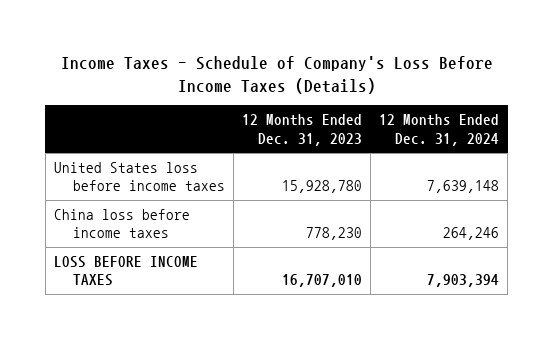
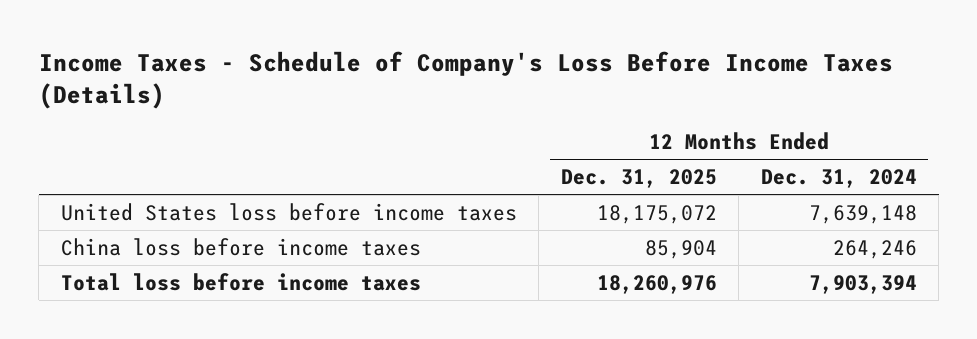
- | 12 Months Ended Dec. 31, 2023 | 12 Months Ended Dec. 31, 2024
+ | 12 Months Ended Dec. 31, 2025 | 12 Months Ended Dec. 31, 2024
- LOSS BEFORE INCOME TAXES | 16,707,010 | 7,903,394
+ Total loss before income taxes | 18,260,976 | 7,903,394

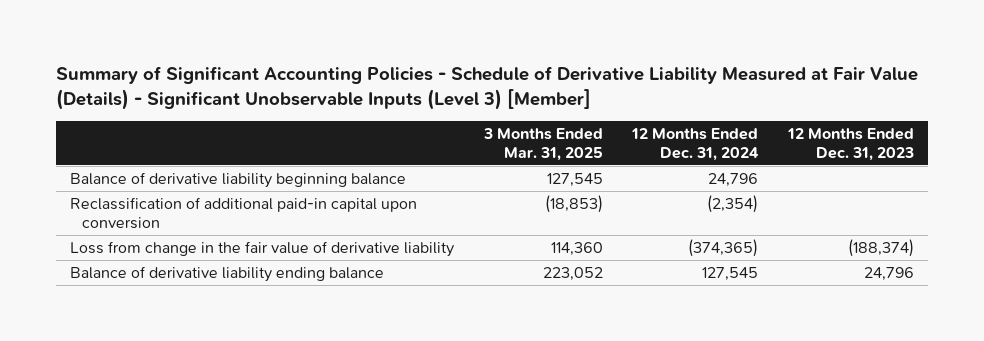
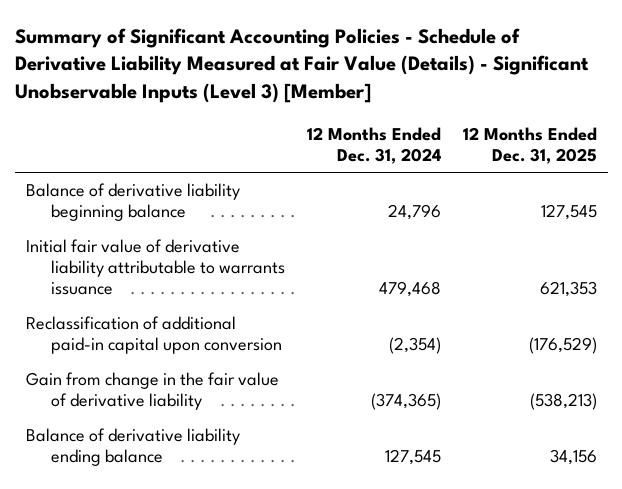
- | 3 Months Ended Mar. 31, 2025 | 12 Months Ended Dec. 31, 2024 | 12 Months Ended Dec. 31, 2023
+ | 12 Months Ended Dec. 31, 2024 | 12 Months Ended Dec. 31, 2025
+ Initial fair value of derivative liability attributable to warrants issuance | 479,468 | 621,353
- Loss from change in the fair value of derivative liability | 114,360 | (374,365) | (188,374)
+ Gain from change in the fair value of derivative liability | (374,365) | (538,213)

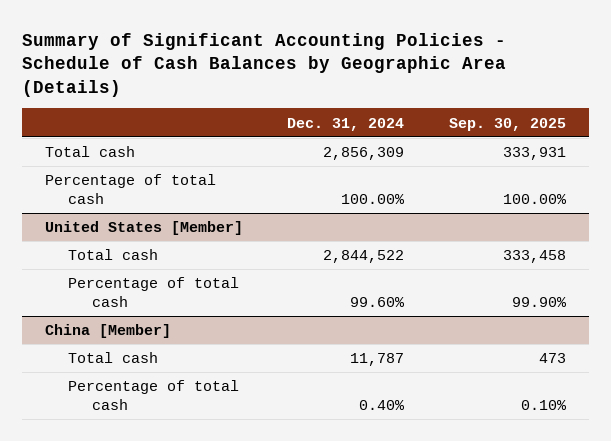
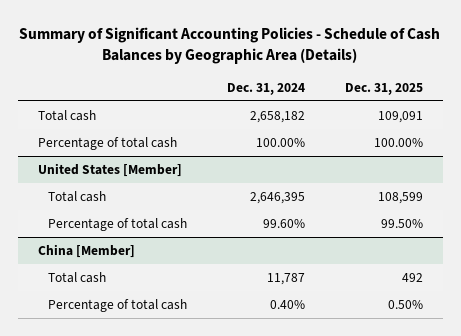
- | Dec. 31, 2024 | Sep. 30, 2025
+ | Dec. 31, 2024 | Dec. 31, 2025
- Total cash | 2,856,309 | 333,931
+ Total cash | 2,658,182 | 109,091
@ United States [Member]
- Total cash | 2,844,522 | 333,458
+ Total cash | 2,646,395 | 108,599

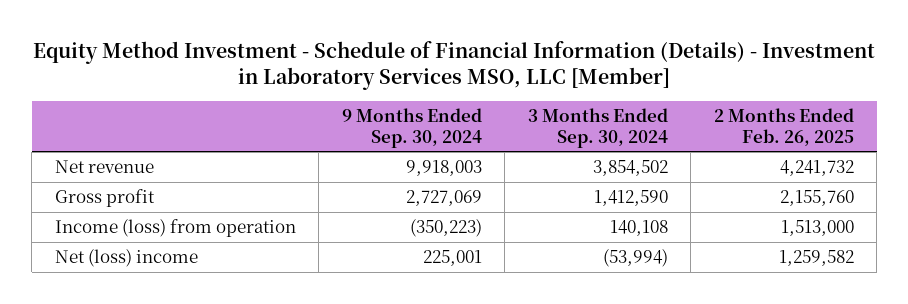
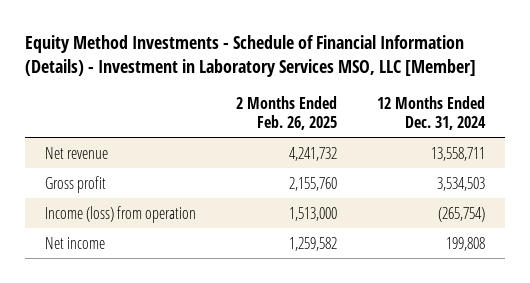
- Equity Method Investment - Schedule of Financial Information (Details) - Investment in Laboratory Services MSO, LLC [Member]
+ Equity Method Investments - Schedule of Financial Information (Details) - Investment in Laboratory Services MSO, LLC [Member]
- | 9 Months Ended Sep. 30, 2024 | 3 Months Ended Sep. 30, 2024 | 2 Months Ended Feb. 26, 2025
+ | 2 Months Ended Feb. 26, 2025 | 12 Months Ended Dec. 31, 2024
- Net (loss) income | 225,001 | (53,994) | 1,259,582
+ Net income | 1,259,582 | 199,808

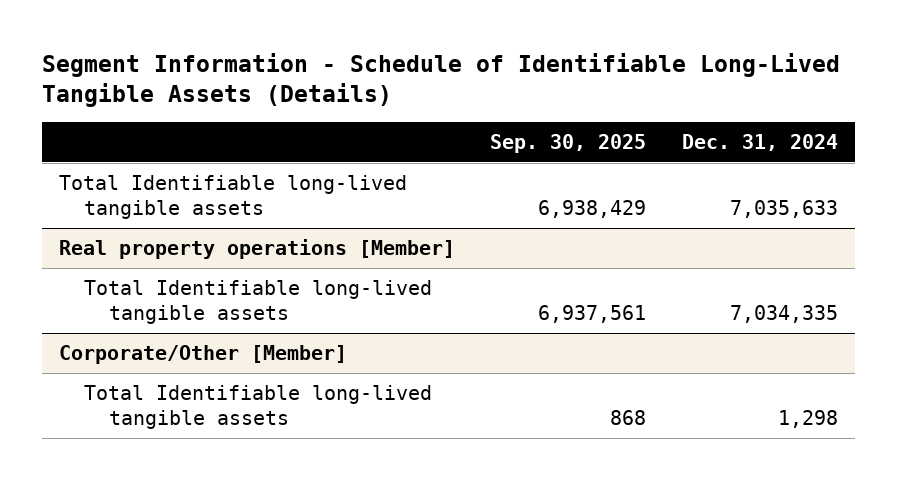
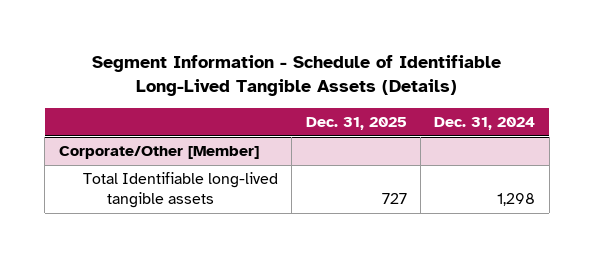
- | Sep. 30, 2025 | Dec. 31, 2024
+ | Dec. 31, 2025 | Dec. 31, 2024
- Total Identifiable long-lived tangible assets | 6,938,429 | 7,035,633
- Real property operations [Member]
- Total Identifiable long-lived tangible assets | 6,937,561 | 7,034,335

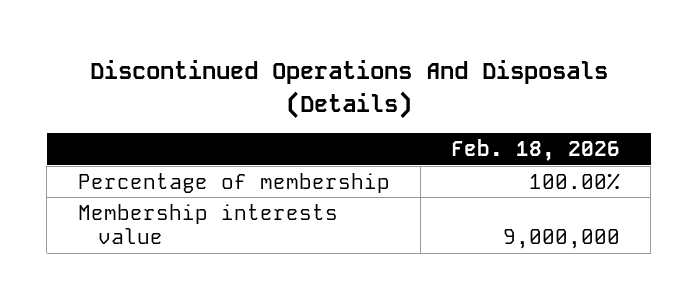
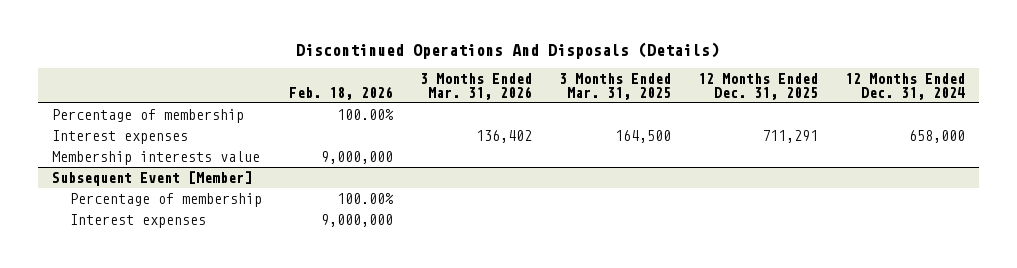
- | Feb. 18, 2026
+ | Feb. 18, 2026 | 3 Months Ended Mar. 31, 2026 | 3 Months Ended Mar. 31, 2025 | 12 Months Ended Dec. 31, 2025 | 12 Months Ended Dec. 31, 2024
+ Interest expenses | | 136,402 | 164,500 | 711,291 | 658,000
+ Subsequent Event [Member]
+ Percentage of membership | 100.00% | | | |
+ Interest expenses | 9,000,000 | | | |

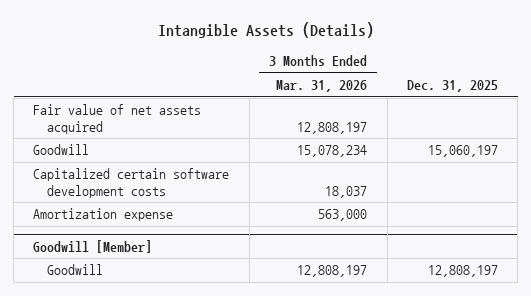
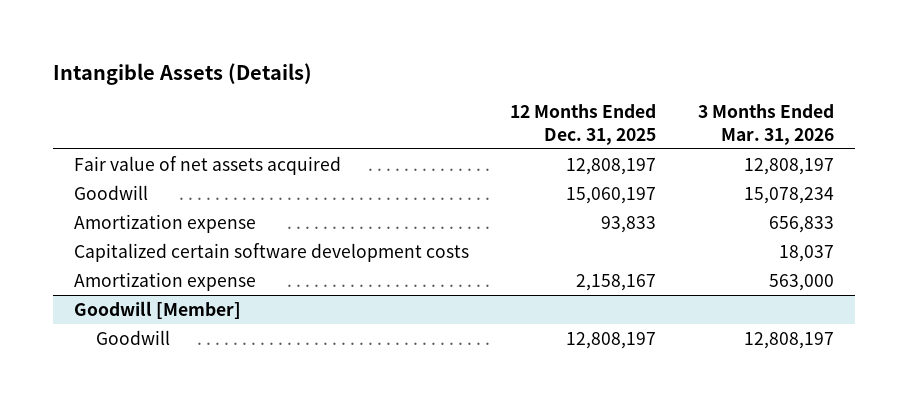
- | 3 Months Ended Mar. 31, 2026 | Dec. 31, 2025
+ | 12 Months Ended Dec. 31, 2025 | 3 Months Ended Mar. 31, 2026
+ Amortization expense | 93,833 | 656,833

